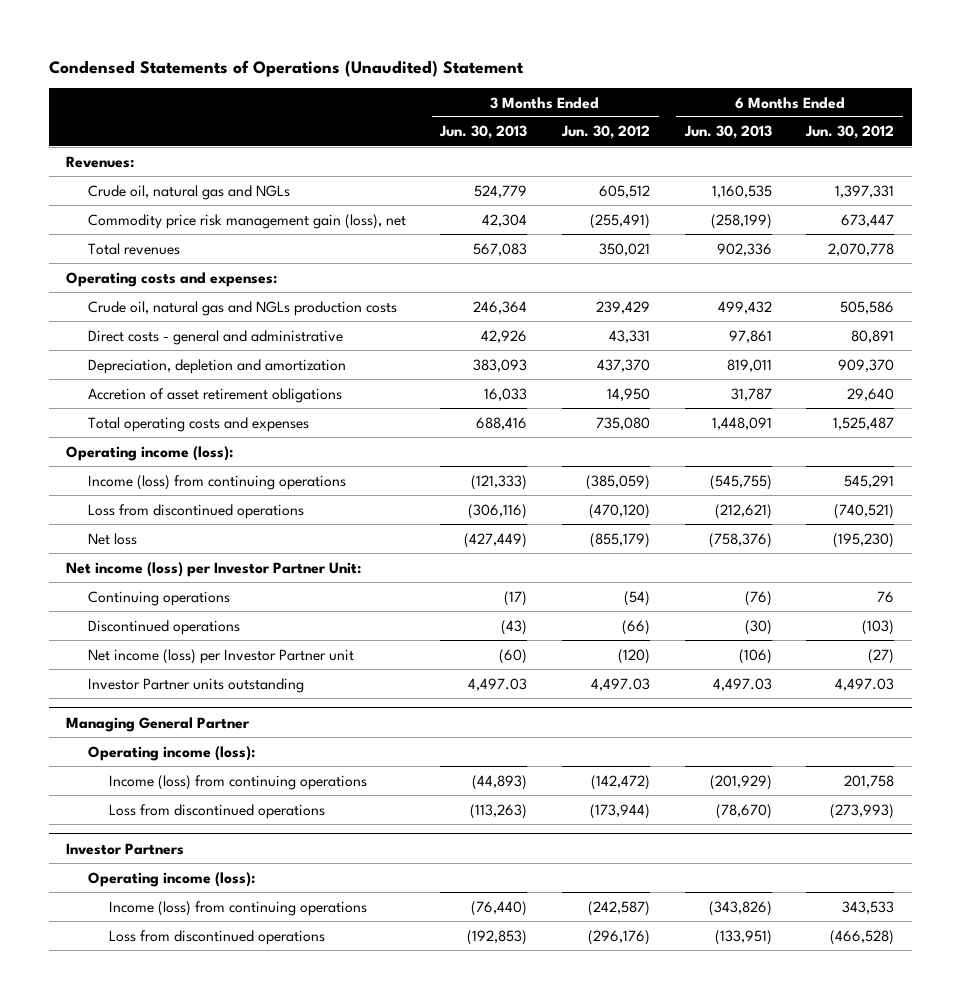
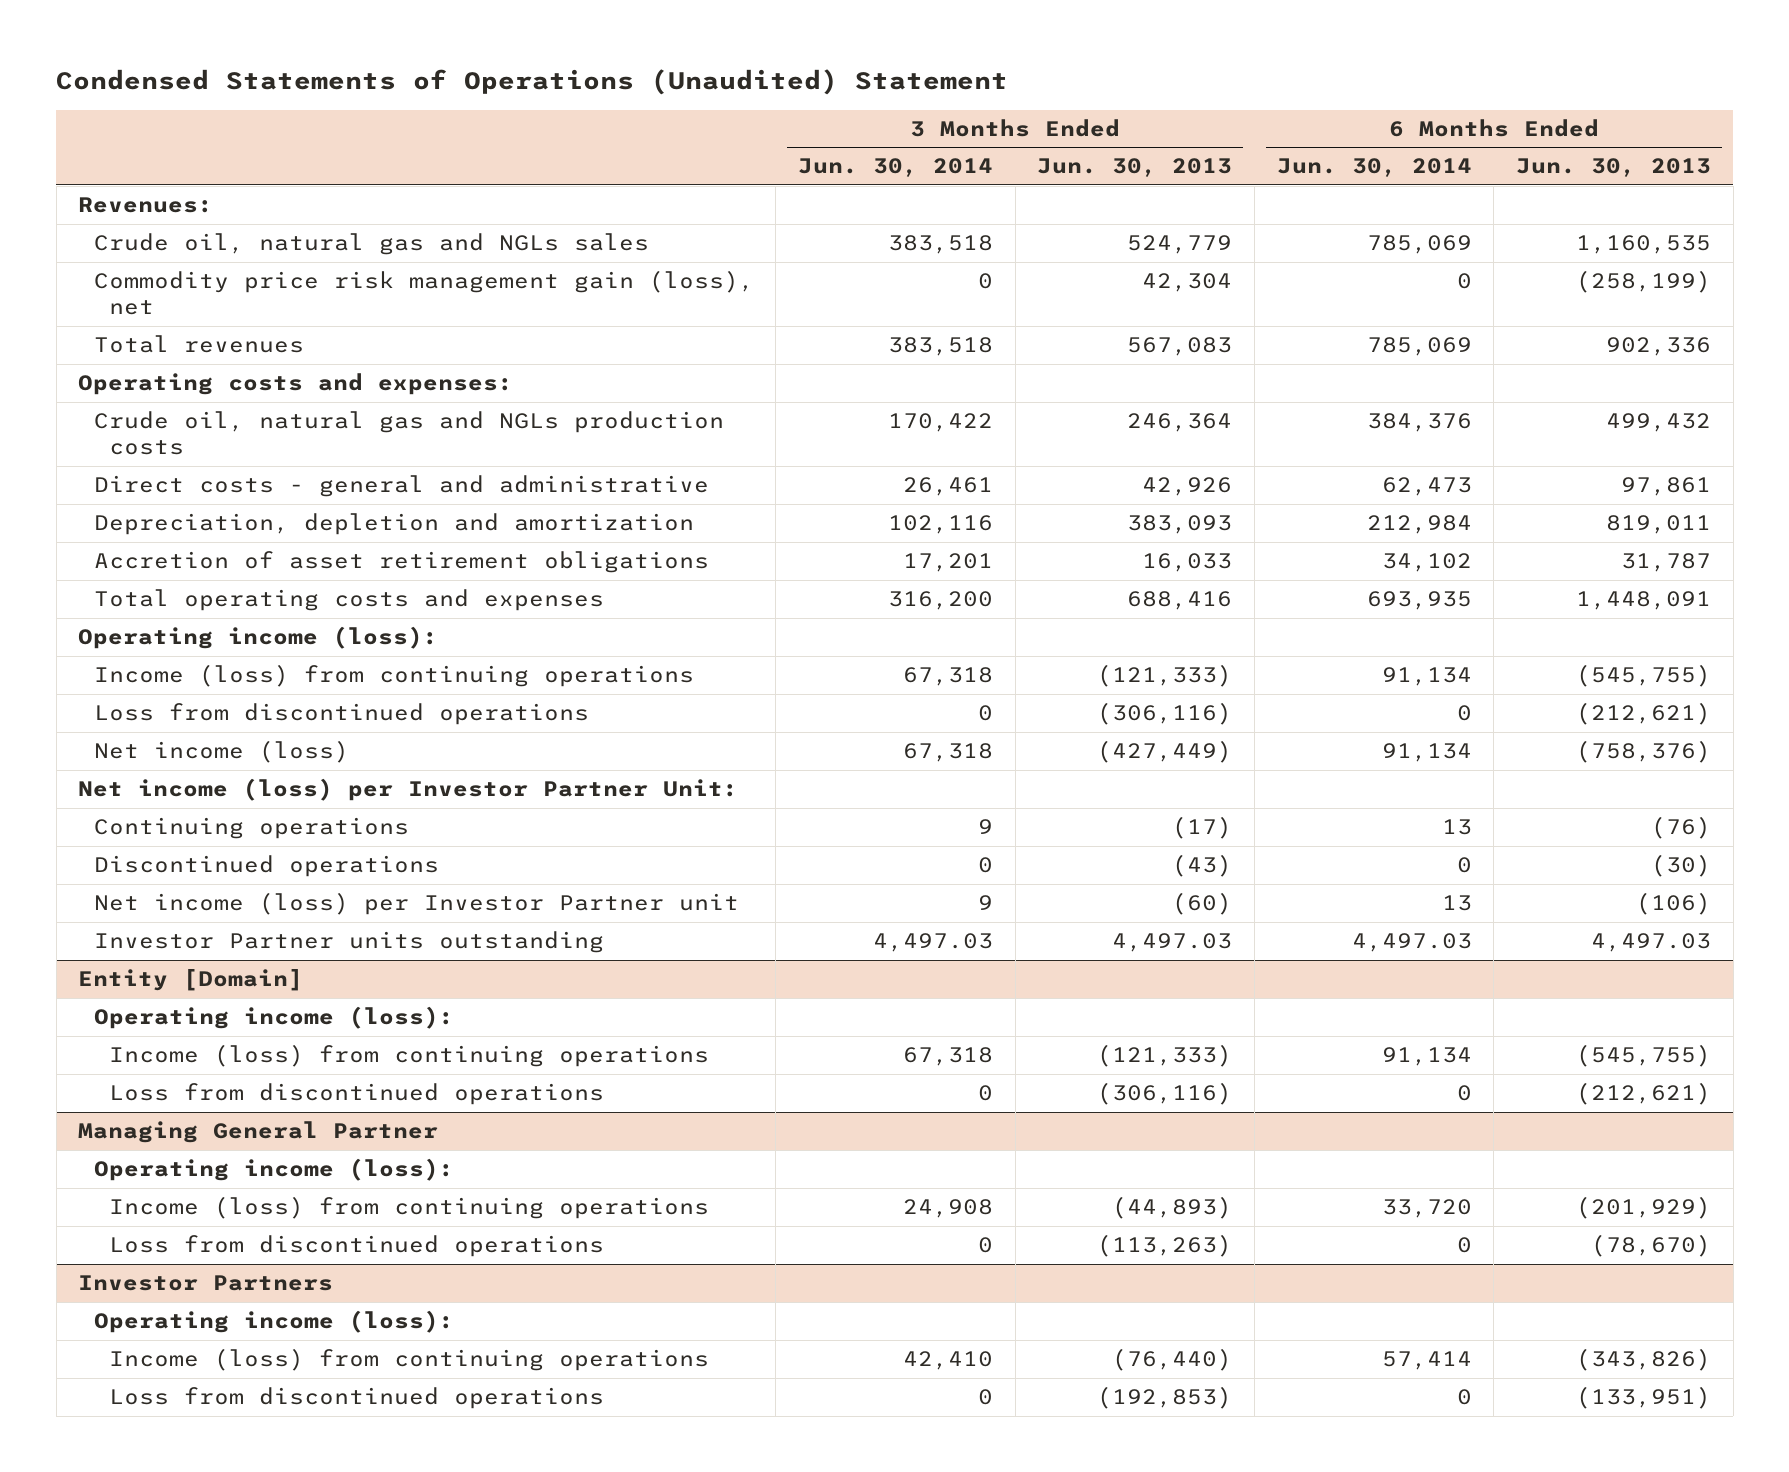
- | 3 Months Ended Jun. 30, 2013 | 3 Months Ended Jun. 30, 2012 | 6 Months Ended Jun. 30, 2013 | 6 Months Ended Jun. 30, 2012
+ | 3 Months Ended Jun. 30, 2014 | 3 Months Ended Jun. 30, 2013 | 6 Months Ended Jun. 30, 2014 | 6 Months Ended Jun. 30, 2013
- Crude oil, natural gas and NGLs | 524,779 | 605,512 | 1,160,535 | 1,397,331
+ Crude oil, natural gas and NGLs sales | 383,518 | 524,779 | 785,069 | 1,160,535
- Net loss | (427,449) | (855,179) | (758,376) | (195,230)
+ Net income (loss) | 67,318 | (427,449) | 91,134 | (758,376)
+ Entity [Domain]
+ Operating income (loss):
+ Income (loss) from continuing operations | 67,318 | (121,333) | 91,134 | (545,755)
+ Loss from discontinued operations | 0 | (306,116) | 0 | (212,621)

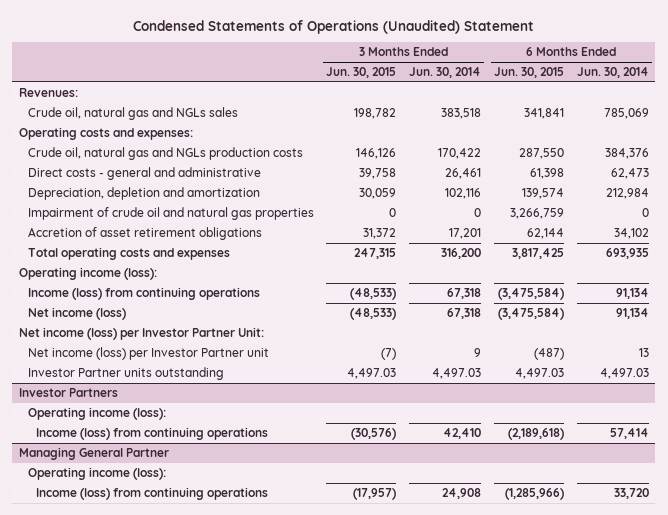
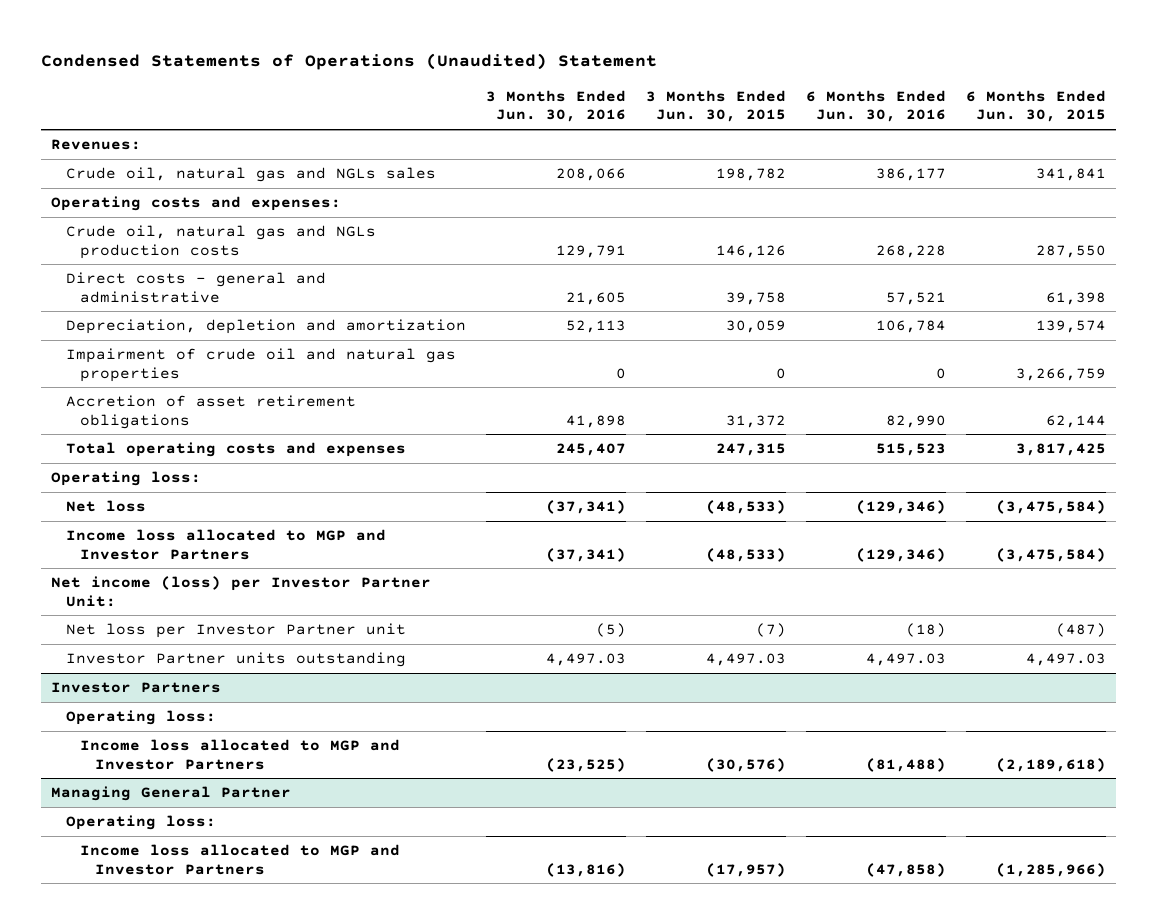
- | 3 Months Ended Jun. 30, 2015 | 3 Months Ended Jun. 30, 2014 | 6 Months Ended Jun. 30, 2015 | 6 Months Ended Jun. 30, 2014
+ | 3 Months Ended Jun. 30, 2016 | 3 Months Ended Jun. 30, 2015 | 6 Months Ended Jun. 30, 2016 | 6 Months Ended Jun. 30, 2015
- Operating income (loss):
- Income (loss) from continuing operations | (48,533) | 67,318 | (3,475,584) | 91,134
- Net income (loss) | (48,533) | 67,318 | (3,475,584) | 91,134
+ Operating loss:
+ Net loss | (37,341) | (48,533) | (129,346) | (3,475,584)
+ Income loss allocated to MGP and Investor Partners | (37,341) | (48,533) | (129,346) | (3,475,584)
- Net income (loss) per Investor Partner unit | (7) | 9 | (487) | 13
+ Net loss per Investor Partner unit | (5) | (7) | (18) | (487)
@ Investor Partners
- Operating income (loss):
- Income (loss) from continuing operations | (30,576) | 42,410 | (2,189,618) | 57,414
+ Operating loss:
+ Income loss allocated to MGP and Investor Partners | (23,525) | (30,576) | (81,488) | (2,189,618)
@ Managing General Partner
- Operating income (loss):
- Income (loss) from continuing operations | (17,957) | 24,908 | (1,285,966) | 33,720
+ Operating loss:
+ Income loss allocated to MGP and Investor Partners | (13,816) | (17,957) | (47,858) | (1,285,966)

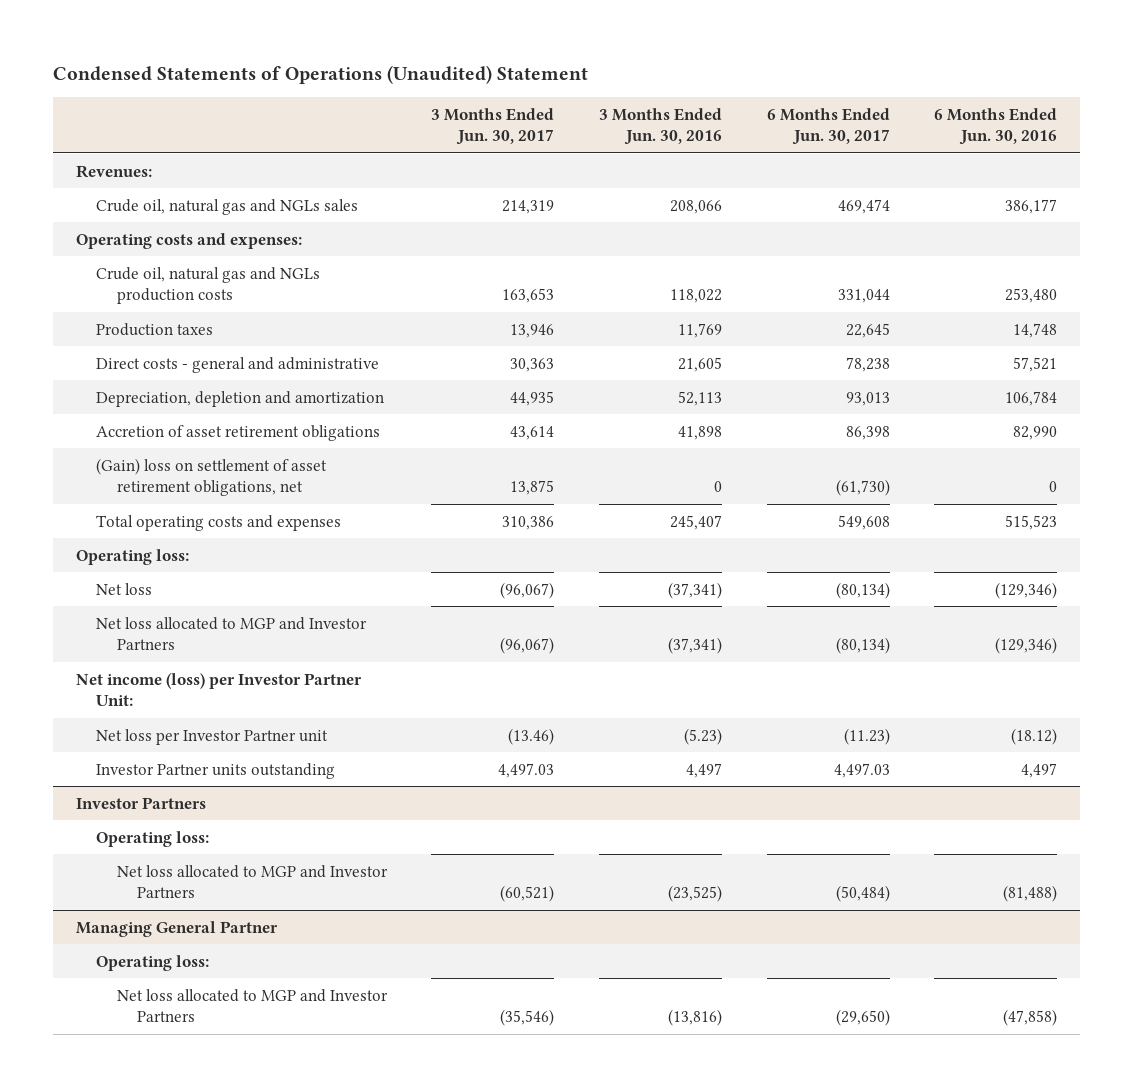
- | 3 Months Ended Jun. 30, 2016 | 3 Months Ended Jun. 30, 2015 | 6 Months Ended Jun. 30, 2016 | 6 Months Ended Jun. 30, 2015
+ | 3 Months Ended Jun. 30, 2017 | 3 Months Ended Jun. 30, 2016 | 6 Months Ended Jun. 30, 2017 | 6 Months Ended Jun. 30, 2016
- Crude oil, natural gas and NGLs production costs | 129,791 | 146,126 | 268,228 | 287,550
+ Crude oil, natural gas and NGLs production costs | 163,653 | 118,022 | 331,044 | 253,480
+ Production taxes | 13,946 | 11,769 | 22,645 | 14,748
- Impairment of crude oil and natural gas properties | 0 | 0 | 0 | 3,266,759
+ (Gain) loss on settlement of asset retirement obligations, net | 13,875 | 0 | (61,730) | 0
- Income loss allocated to MGP and Investor Partners | (37,341) | (48,533) | (129,346) | (3,475,584)
+ Net loss allocated to MGP and Investor Partners | (96,067) | (37,341) | (80,134) | (129,346)
- Net loss per Investor Partner unit | (5) | (7) | (18) | (487)
- Investor Partner units outstanding | 4,497.03 | 4,497.03 | 4,497.03 | 4,497.03
+ Net loss per Investor Partner unit | (13.46) | (5.23) | (11.23) | (18.12)
+ Investor Partner units outstanding | 4,497.03 | 4,497 | 4,497.03 | 4,497
@ Investor Partners
- Income loss allocated to MGP and Investor Partners | (23,525) | (30,576) | (81,488) | (2,189,618)
+ Net loss allocated to MGP and Investor Partners | (60,521) | (23,525) | (50,484) | (81,488)
@ Managing General Partner
- Income loss allocated to MGP and Investor Partners | (13,816) | (17,957) | (47,858) | (1,285,966)
+ Net loss allocated to MGP and Investor Partners | (35,546) | (13,816) | (29,650) | (47,858)

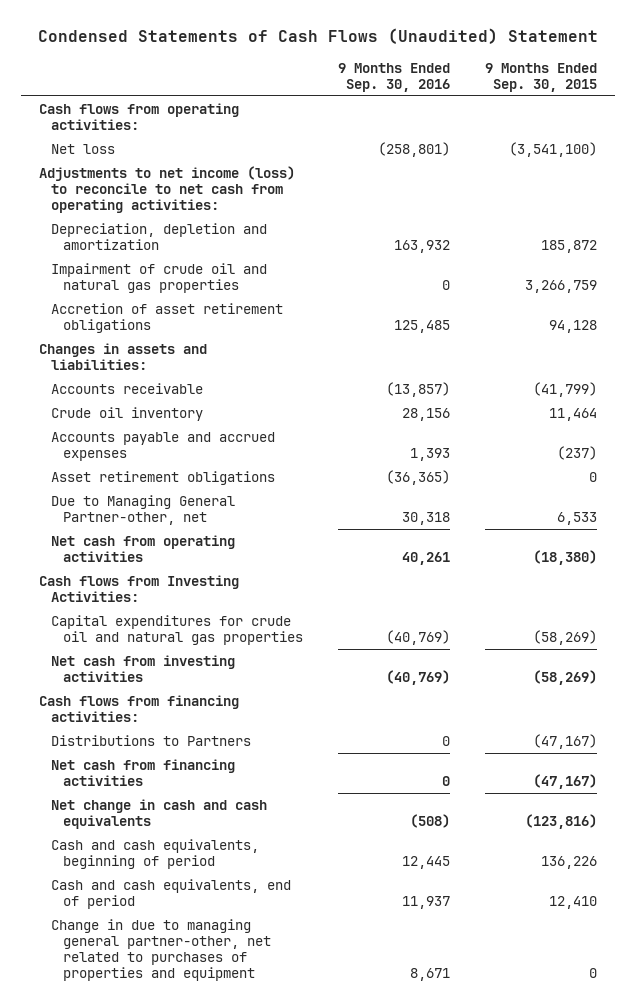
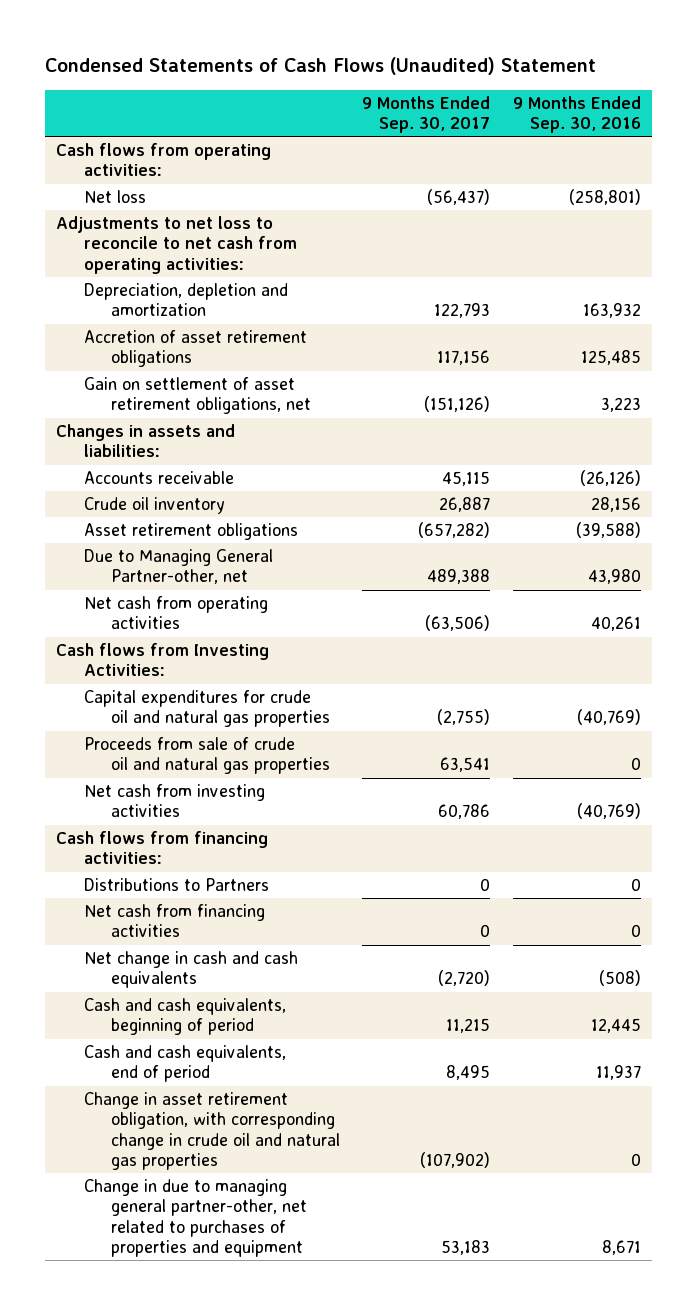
- | 9 Months Ended Sep. 30, 2016 | 9 Months Ended Sep. 30, 2015
+ | 9 Months Ended Sep. 30, 2017 | 9 Months Ended Sep. 30, 2016
- Adjustments to net income (loss) to reconcile to net cash from operating activities:
+ Adjustments to net loss to reconcile to net cash from operating activities:
- Impairment of crude oil and natural gas properties | 0 | 3,266,759
+ Gain on settlement of asset retirement obligations, net | (151,126) | 3,223
- Accounts receivable | (13,857) | (41,799)
+ Accounts receivable | 45,115 | (26,126)
- Accounts payable and accrued expenses | 1,393 | (237)
- Asset retirement obligations | (36,365) | 0
- Due to Managing General Partner-other, net | 30,318 | 6,533
+ Asset retirement obligations | (657,282) | (39,588)
+ Due to Managing General Partner-other, net | 489,388 | 43,980
+ Proceeds from sale of crude oil and natural gas properties | 63,541 | 0
+ Change in asset retirement obligation, with corresponding change in crude oil and natural gas properties | (107,902) | 0

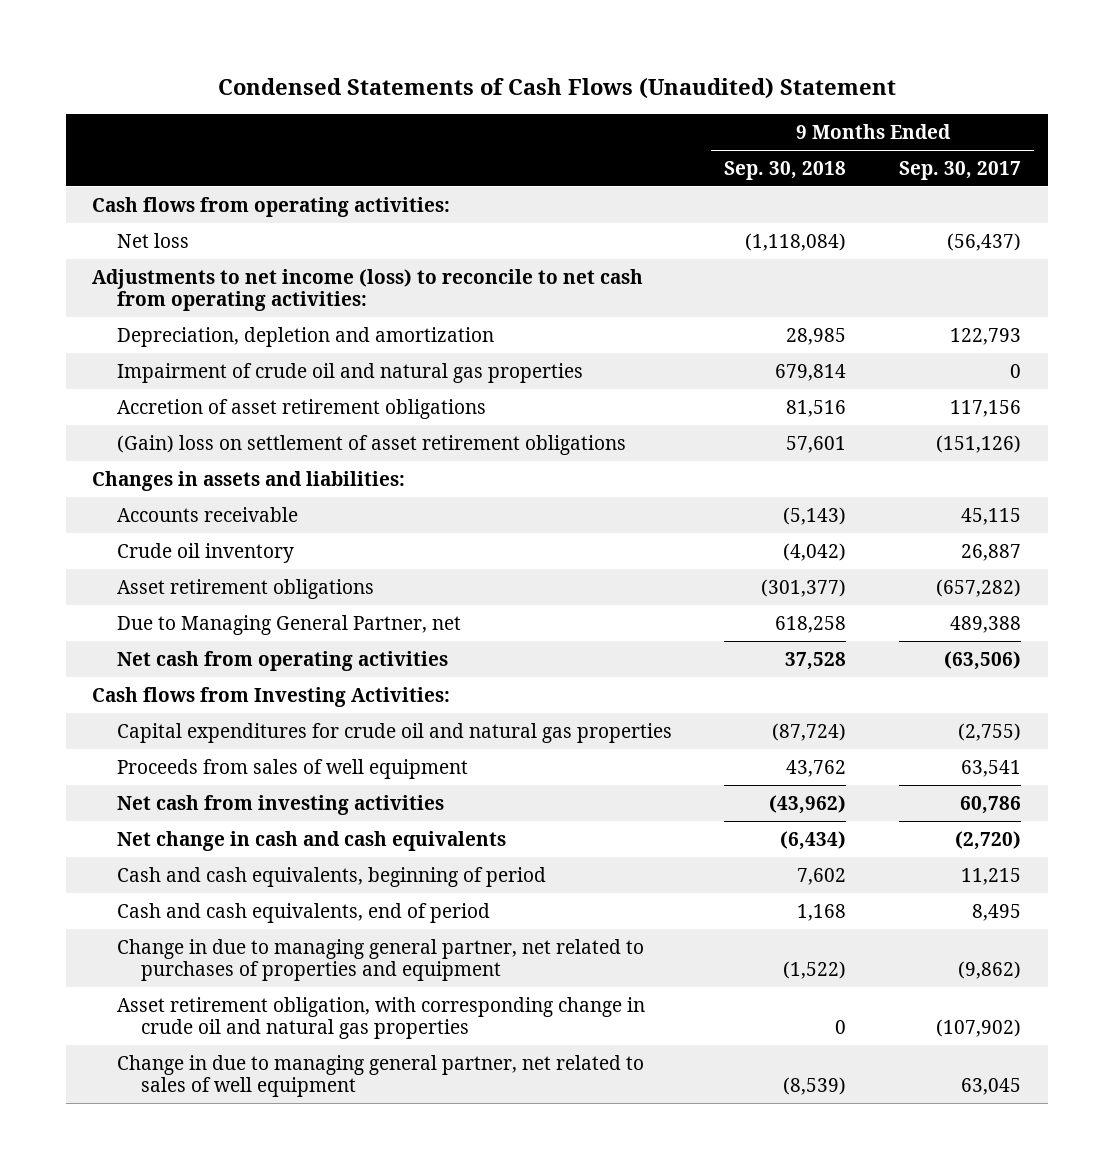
- | 9 Months Ended Sep. 30, 2017 | 9 Months Ended Sep. 30, 2016
+ | 9 Months Ended Sep. 30, 2018 | 9 Months Ended Sep. 30, 2017
- Adjustments to net loss to reconcile to net cash from operating activities:
+ Adjustments to net income (loss) to reconcile to net cash from operating activities:
+ Impairment of crude oil and natural gas properties | 679,814 | 0
- Gain on settlement of asset retirement obligations, net | (151,126) | 3,223
+ (Gain) loss on settlement of asset retirement obligations | 57,601 | (151,126)
- Due to Managing General Partner-other, net | 489,388 | 43,980
+ Due to Managing General Partner, net | 618,258 | 489,388
- Proceeds from sale of crude oil and natural gas properties | 63,541 | 0
+ Proceeds from sales of well equipment | 43,762 | 63,541
- Cash flows from financing activities:
- Distributions to Partners | 0 | 0
- Net cash from financing activities | 0 | 0
- Change in asset retirement obligation, with corresponding change in crude oil and natural gas properties | (107,902) | 0
- Change in due to managing general partner-other, net related to purchases of properties and equipment | 53,183 | 8,671
+ Change in due to managing general partner, net related to purchases of properties and equipment | (1,522) | (9,862)
+ Asset retirement obligation, with corresponding change in crude oil and natural gas properties | 0 | (107,902)
+ Change in due to managing general partner, net related to sales of well equipment | (8,539) | 63,045

